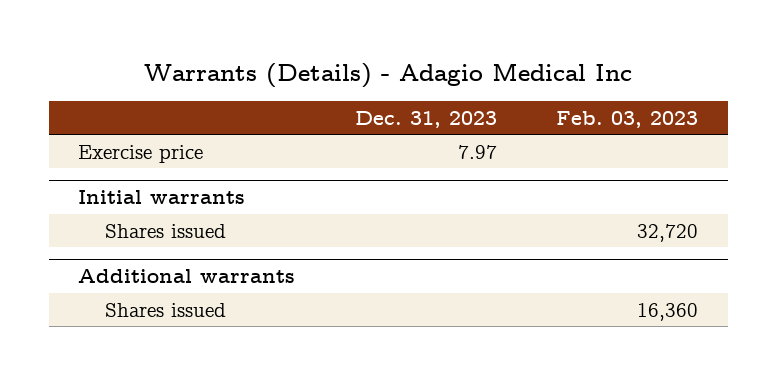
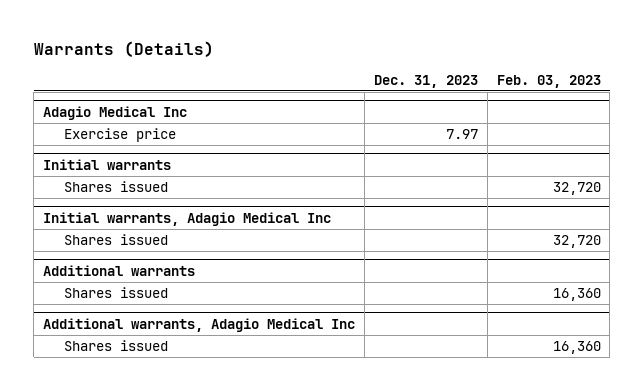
- Warrants (Details) - Adagio Medical Inc
+ Warrants (Details)
+ Adagio Medical Inc
+ Initial warrants, Adagio Medical Inc
+ Shares issued | | 32,720
+ Additional warrants, Adagio Medical Inc
+ Shares issued | | 16,360

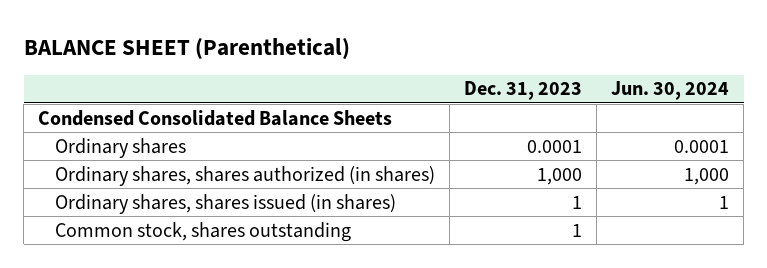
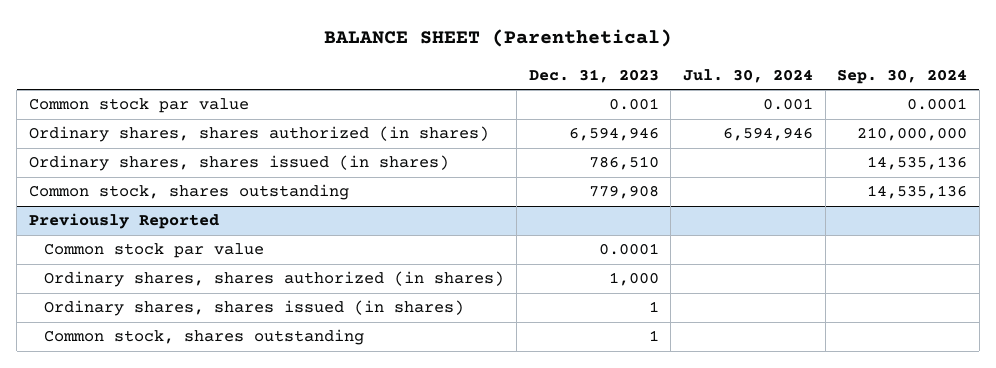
- | Dec. 31, 2023 | Jun. 30, 2024
+ | Dec. 31, 2023 | Jul. 30, 2024 | Sep. 30, 2024
- Condensed Consolidated Balance Sheets
- Ordinary shares | 0.0001 | 0.0001
+ Common stock par value | 0.001 | 0.001 | 0.0001
+ Ordinary shares, shares authorized (in shares) | 6,594,946 | 6,594,946 | 210,000,000
+ Ordinary shares, shares issued (in shares) | 786,510 | | 14,535,136
+ Common stock, shares outstanding | 779,908 | | 14,535,136
+ Previously Reported
+ Common stock par value | 0.0001 | |

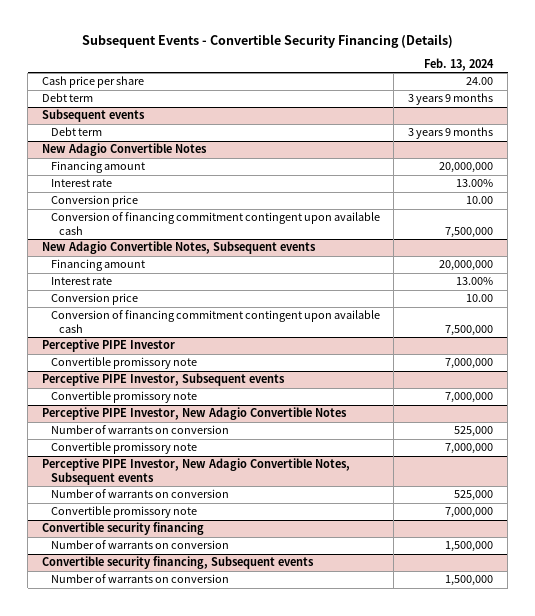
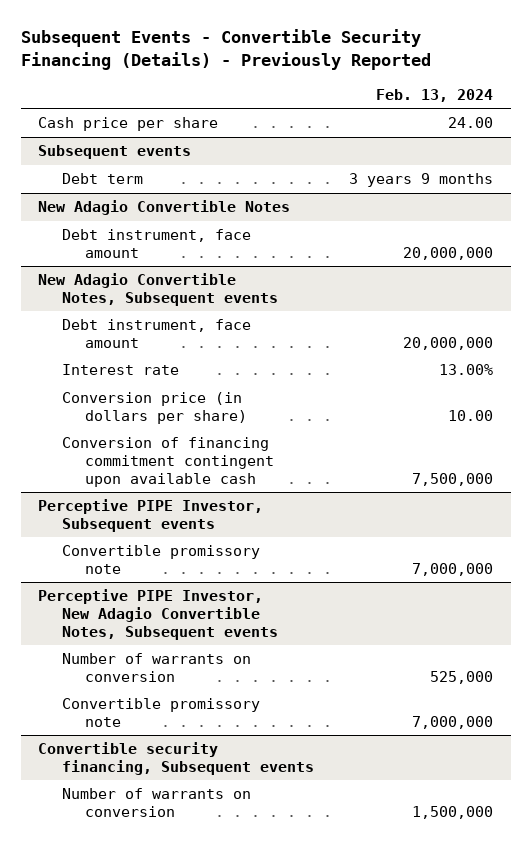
- Subsequent Events - Convertible Security Financing (Details)
+ Subsequent Events - Convertible Security Financing (Details) - Previously Reported
- Debt term | 3 years 9 months
@ New Adagio Convertible Notes
- Financing amount | 20,000,000
- Interest rate | 13.00%
- Conversion price | 10.00
- Conversion of financing commitment contingent upon available cash | 7,500,000
+ Debt instrument, face amount | 20,000,000
@ New Adagio Convertible Notes, Subsequent events
- Financing amount | 20,000,000
+ Debt instrument, face amount | 20,000,000
- Conversion price | 10.00
+ Conversion price (in dollars per share) | 10.00
- Perceptive PIPE Investor
- Convertible promissory note | 7,000,000
- Perceptive PIPE Investor, New Adagio Convertible Notes
- Number of warrants on conversion | 525,000
- Convertible promissory note | 7,000,000
- Convertible security financing
- Number of warrants on conversion | 1,500,000

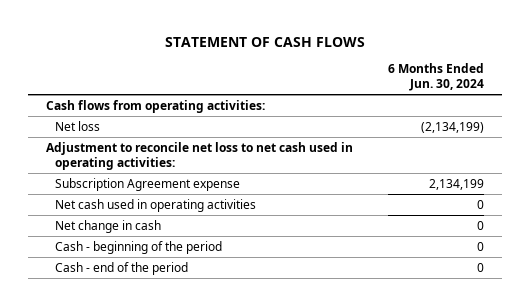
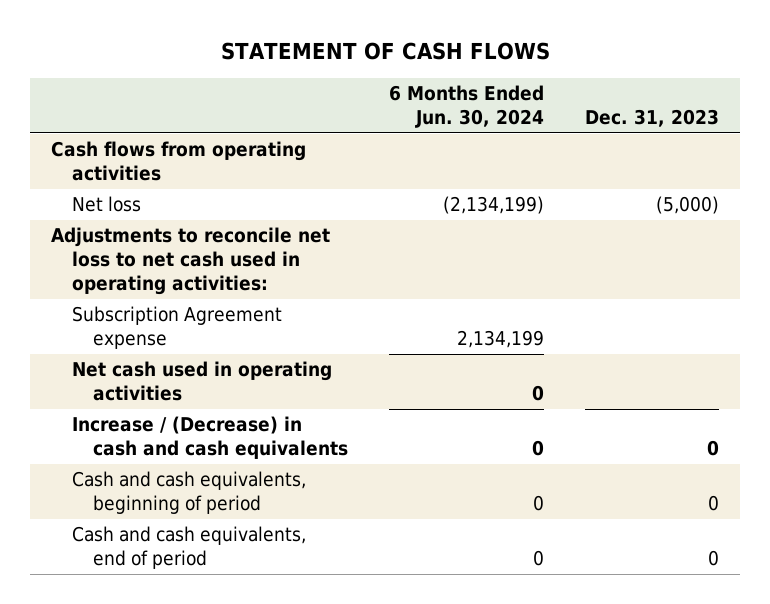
- | 6 Months Ended Jun. 30, 2024
+ | 6 Months Ended Jun. 30, 2024 | Dec. 31, 2023
- Cash flows from operating activities:
+ Cash flows from operating activities
- Adjustment to reconcile net loss to net cash used in operating activities:
+ Adjustments to reconcile net loss to net cash used in operating activities:
- Net change in cash | 0
- Cash - beginning of the period | 0
- Cash - end of the period | 0
+ Increase / (Decrease) in cash and cash equivalents | 0 | 0
+ Cash and cash equivalents, beginning of period | 0 | 0
+ Cash and cash equivalents, end of period | 0 | 0

